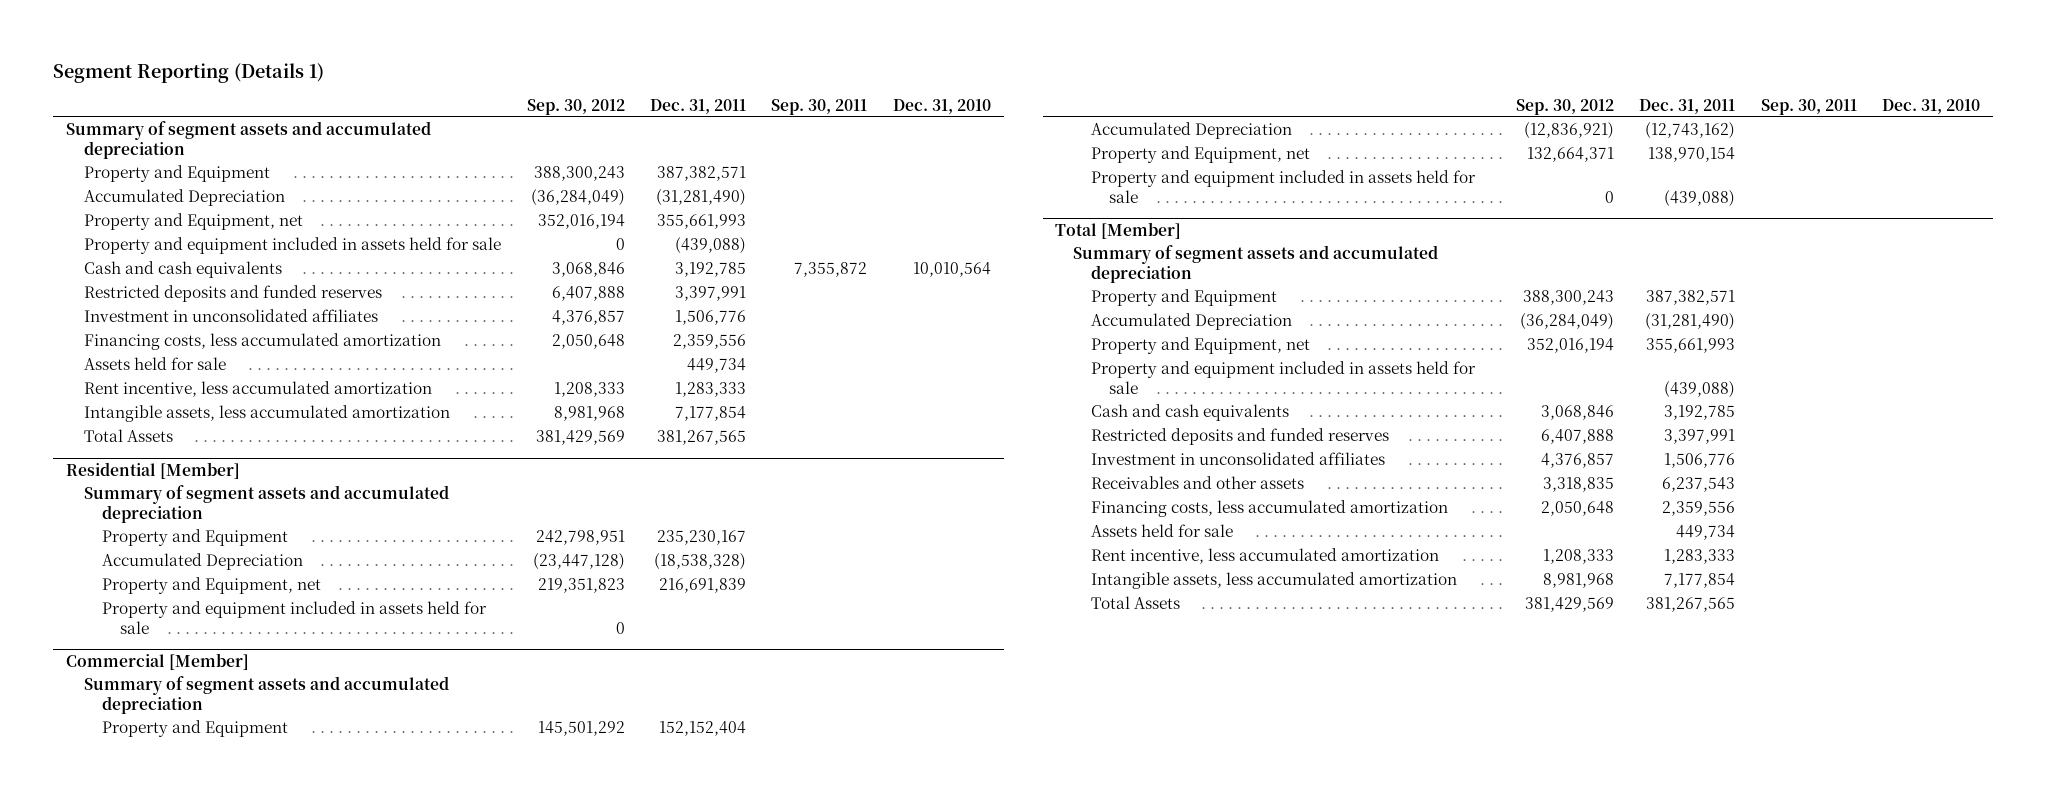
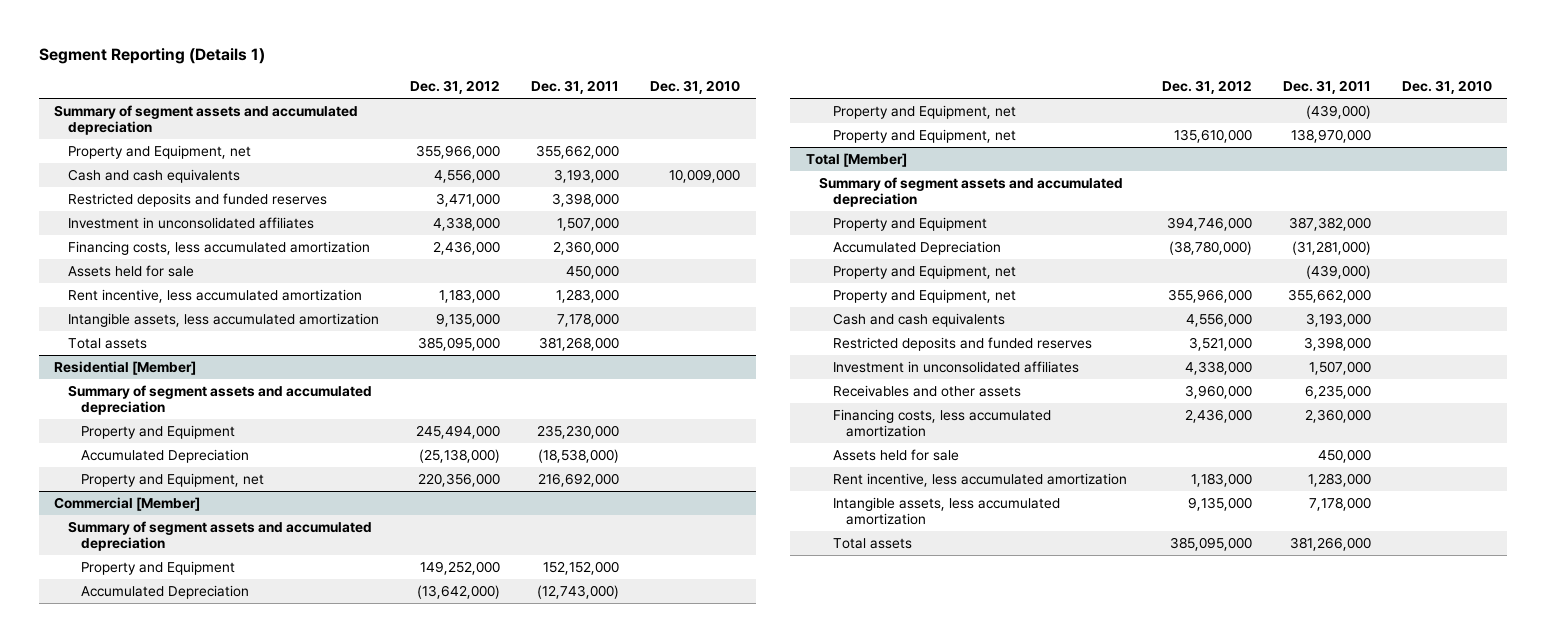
- | Sep. 30, 2012 | Dec. 31, 2011 | Sep. 30, 2011 | Dec. 31, 2010
+ | Dec. 31, 2012 | Dec. 31, 2011 | Dec. 31, 2010
- Property and Equipment | 388,300,243 | 387,382,571 | |
- Accumulated Depreciation | (36,284,049) | (31,281,490) | |
- Property and Equipment, net | 352,016,194 | 355,661,993 | |
- Property and equipment included in assets held for sale | 0 | (439,088) | |
- Cash and cash equivalents | 3,068,846 | 3,192,785 | 7,355,872 | 10,010,564
- Restricted deposits and funded reserves | 6,407,888 | 3,397,991 | |
- Investment in unconsolidated affiliates | 4,376,857 | 1,506,776 | |
- Financing costs, less accumulated amortization | 2,050,648 | 2,359,556 | |
- Assets held for sale | | 449,734 | |
- Rent incentive, less accumulated amortization | 1,208,333 | 1,283,333 | |
- Intangible assets, less accumulated amortization | 8,981,968 | 7,177,854 | |
- Total Assets | 381,429,569 | 381,267,565 | |
+ Property and Equipment, net | 355,966,000 | 355,662,000 |
+ Cash and cash equivalents | 4,556,000 | 3,193,000 | 10,009,000
+ Restricted deposits and funded reserves | 3,471,000 | 3,398,000 |
+ Investment in unconsolidated affiliates | 4,338,000 | 1,507,000 |
+ Financing costs, less accumulated amortization | 2,436,000 | 2,360,000 |
+ Assets held for sale | | 450,000 |
+ Rent incentive, less accumulated amortization | 1,183,000 | 1,283,000 |
+ Intangible assets, less accumulated amortization | 9,135,000 | 7,178,000 |
+ Total assets | 385,095,000 | 381,268,000 |
@ Residential [Member]
- Property and Equipment | 242,798,951 | 235,230,167 | |
- Accumulated Depreciation | (23,447,128) | (18,538,328) | |
- Property and Equipment, net | 219,351,823 | 216,691,839 | |
- Property and equipment included in assets held for sale | 0 | | |
+ Property and Equipment | 245,494,000 | 235,230,000 |
+ Accumulated Depreciation | (25,138,000) | (18,538,000) |
+ Property and Equipment, net | 220,356,000 | 216,692,000 |
@ Commercial [Member]
- Property and Equipment | 145,501,292 | 152,152,404 | |
- Accumulated Depreciation | (12,836,921) | (12,743,162) | |
- Property and Equipment, net | 132,664,371 | 138,970,154 | |
- Property and equipment included in assets held for sale | 0 | (439,088) | |
+ Property and Equipment | 149,252,000 | 152,152,000 |
+ Accumulated Depreciation | (13,642,000) | (12,743,000) |
+ Property and Equipment, net | | (439,000) |
+ Property and Equipment, net | 135,610,000 | 138,970,000 |
@ Total [Member]
- Property and Equipment | 388,300,243 | 387,382,571 | |
- Accumulated Depreciation | (36,284,049) | (31,281,490) | |
- Property and Equipment, net | 352,016,194 | 355,661,993 | |
- Property and equipment included in assets held for sale | | (439,088) | |
- Cash and cash equivalents | 3,068,846 | 3,192,785 | |
- Restricted deposits and funded reserves | 6,407,888 | 3,397,991 | |
- Investment in unconsolidated affiliates | 4,376,857 | 1,506,776 | |
- Receivables and other assets | 3,318,835 | 6,237,543 | |
- Financing costs, less accumulated amortization | 2,050,648 | 2,359,556 | |
- Assets held for sale | | 449,734 | |
- Rent incentive, less accumulated amortization | 1,208,333 | 1,283,333 | |
- Intangible assets, less accumulated amortization | 8,981,968 | 7,177,854 | |
- Total Assets | 381,429,569 | 381,267,565 | |
+ Property and Equipment | 394,746,000 | 387,382,000 |
+ Accumulated Depreciation | (38,780,000) | (31,281,000) |
+ Property and Equipment, net | | (439,000) |
+ Property and Equipment, net | 355,966,000 | 355,662,000 |
+ Cash and cash equivalents | 4,556,000 | 3,193,000 |
+ Restricted deposits and funded reserves | 3,521,000 | 3,398,000 |
+ Investment in unconsolidated affiliates | 4,338,000 | 1,507,000 |
+ Receivables and other assets | 3,960,000 | 6,235,000 |
+ Financing costs, less accumulated amortization | 2,436,000 | 2,360,000 |
+ Assets held for sale | | 450,000 |
+ Rent incentive, less accumulated amortization | 1,183,000 | 1,283,000 |
+ Intangible assets, less accumulated amortization | 9,135,000 | 7,178,000 |
+ Total assets | 385,095,000 | 381,266,000 |

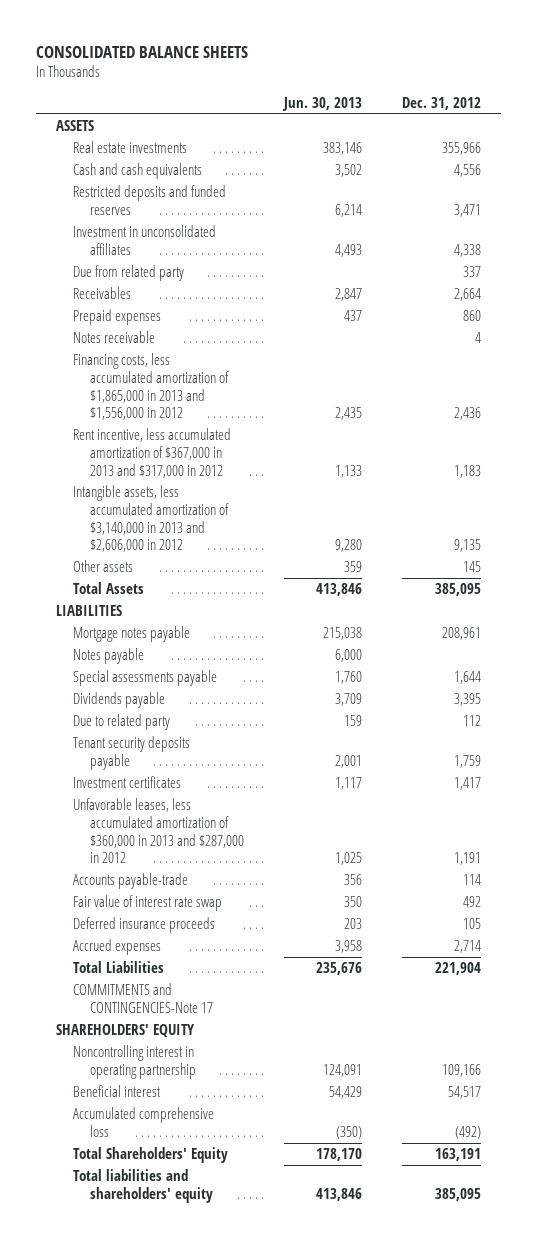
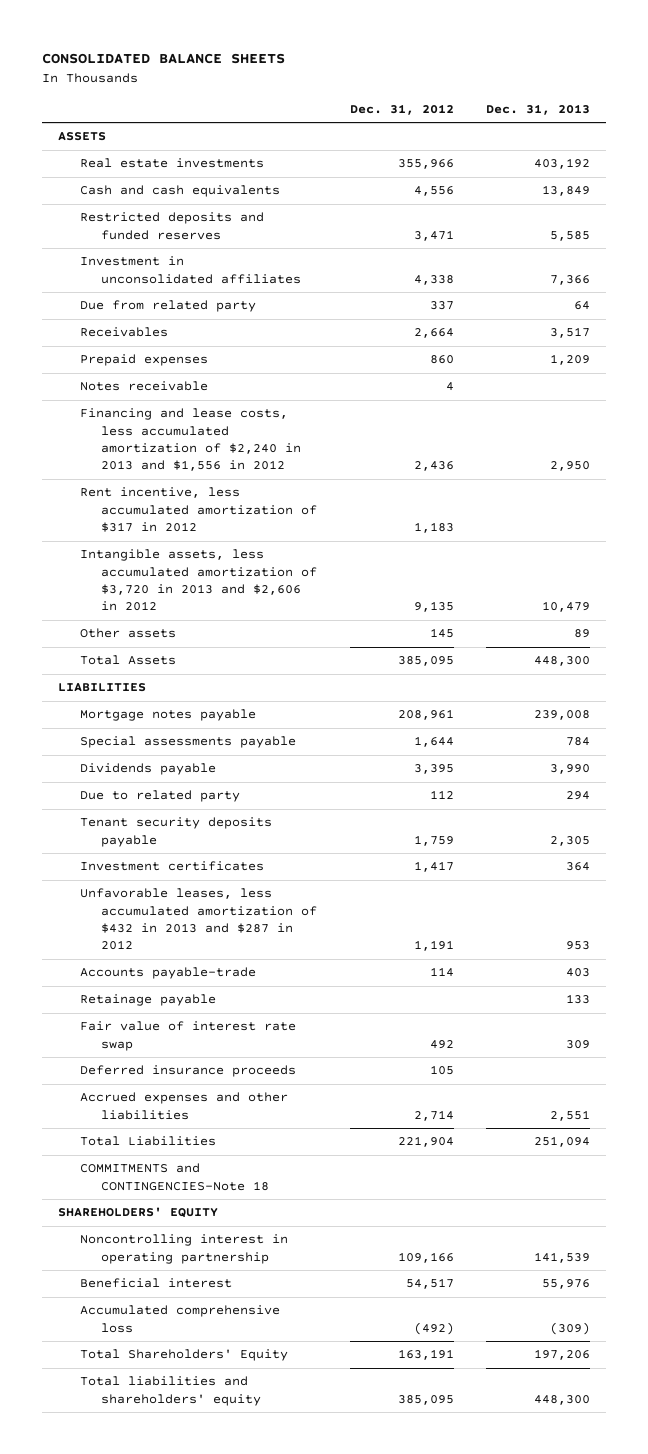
- | Jun. 30, 2013 | Dec. 31, 2012
+ | Dec. 31, 2012 | Dec. 31, 2013
- Financing costs, less accumulated amortization of $1,865,000 in 2013 and $1,556,000 in 2012 | 2,435 | 2,436
- Rent incentive, less accumulated amortization of $367,000 in 2013 and $317,000 in 2012 | 1,133 | 1,183
- Intangible assets, less accumulated amortization of $3,140,000 in 2013 and $2,606,000 in 2012 | 9,280 | 9,135
+ Financing and lease costs, less accumulated amortization of $2,240 in 2013 and $1,556 in 2012 | 2,436 | 2,950
+ Rent incentive, less accumulated amortization of $317 in 2012 | 1,183 |
+ Intangible assets, less accumulated amortization of $3,720 in 2013 and $2,606 in 2012 | 9,135 | 10,479
- Notes payable | 6,000 |
- Unfavorable leases, less accumulated amortization of $360,000 in 2013 and $287,000 in 2012 | 1,025 | 1,191
+ Unfavorable leases, less accumulated amortization of $432 in 2013 and $287 in 2012 | 1,191 | 953
+ Retainage payable | | 133
- Accrued expenses | 3,958 | 2,714
+ Accrued expenses and other liabilities | 2,714 | 2,551
- COMMITMENTS and CONTINGENCIES-Note 17
+ COMMITMENTS and CONTINGENCIES-Note 18

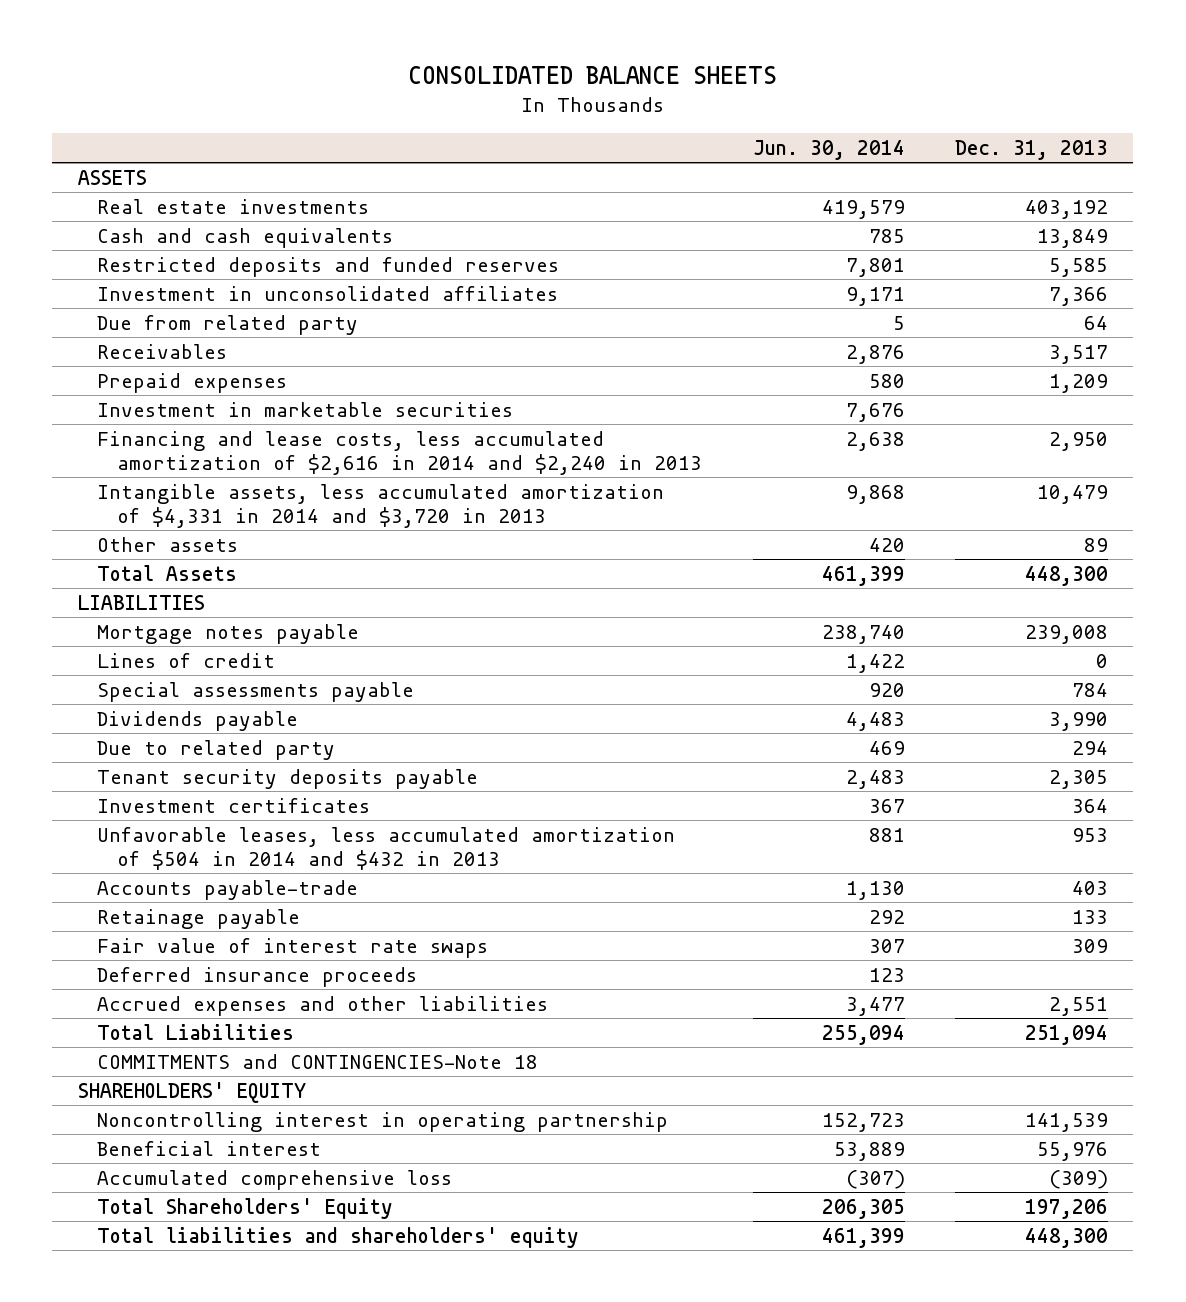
- | Dec. 31, 2012 | Dec. 31, 2013
+ | Jun. 30, 2014 | Dec. 31, 2013
- Notes receivable | 4 |
- Financing and lease costs, less accumulated amortization of $2,240 in 2013 and $1,556 in 2012 | 2,436 | 2,950
- Rent incentive, less accumulated amortization of $317 in 2012 | 1,183 |
- Intangible assets, less accumulated amortization of $3,720 in 2013 and $2,606 in 2012 | 9,135 | 10,479
+ Investment in marketable securities | 7,676 |
+ Financing and lease costs, less accumulated amortization of $2,616 in 2014 and $2,240 in 2013 | 2,638 | 2,950
+ Intangible assets, less accumulated amortization of $4,331 in 2014 and $3,720 in 2013 | 9,868 | 10,479
+ Lines of credit | 1,422 | 0
- Unfavorable leases, less accumulated amortization of $432 in 2013 and $287 in 2012 | 1,191 | 953
+ Unfavorable leases, less accumulated amortization of $504 in 2014 and $432 in 2013 | 881 | 953
- Fair value of interest rate swap | 492 | 309
+ Fair value of interest rate swaps | 307 | 309

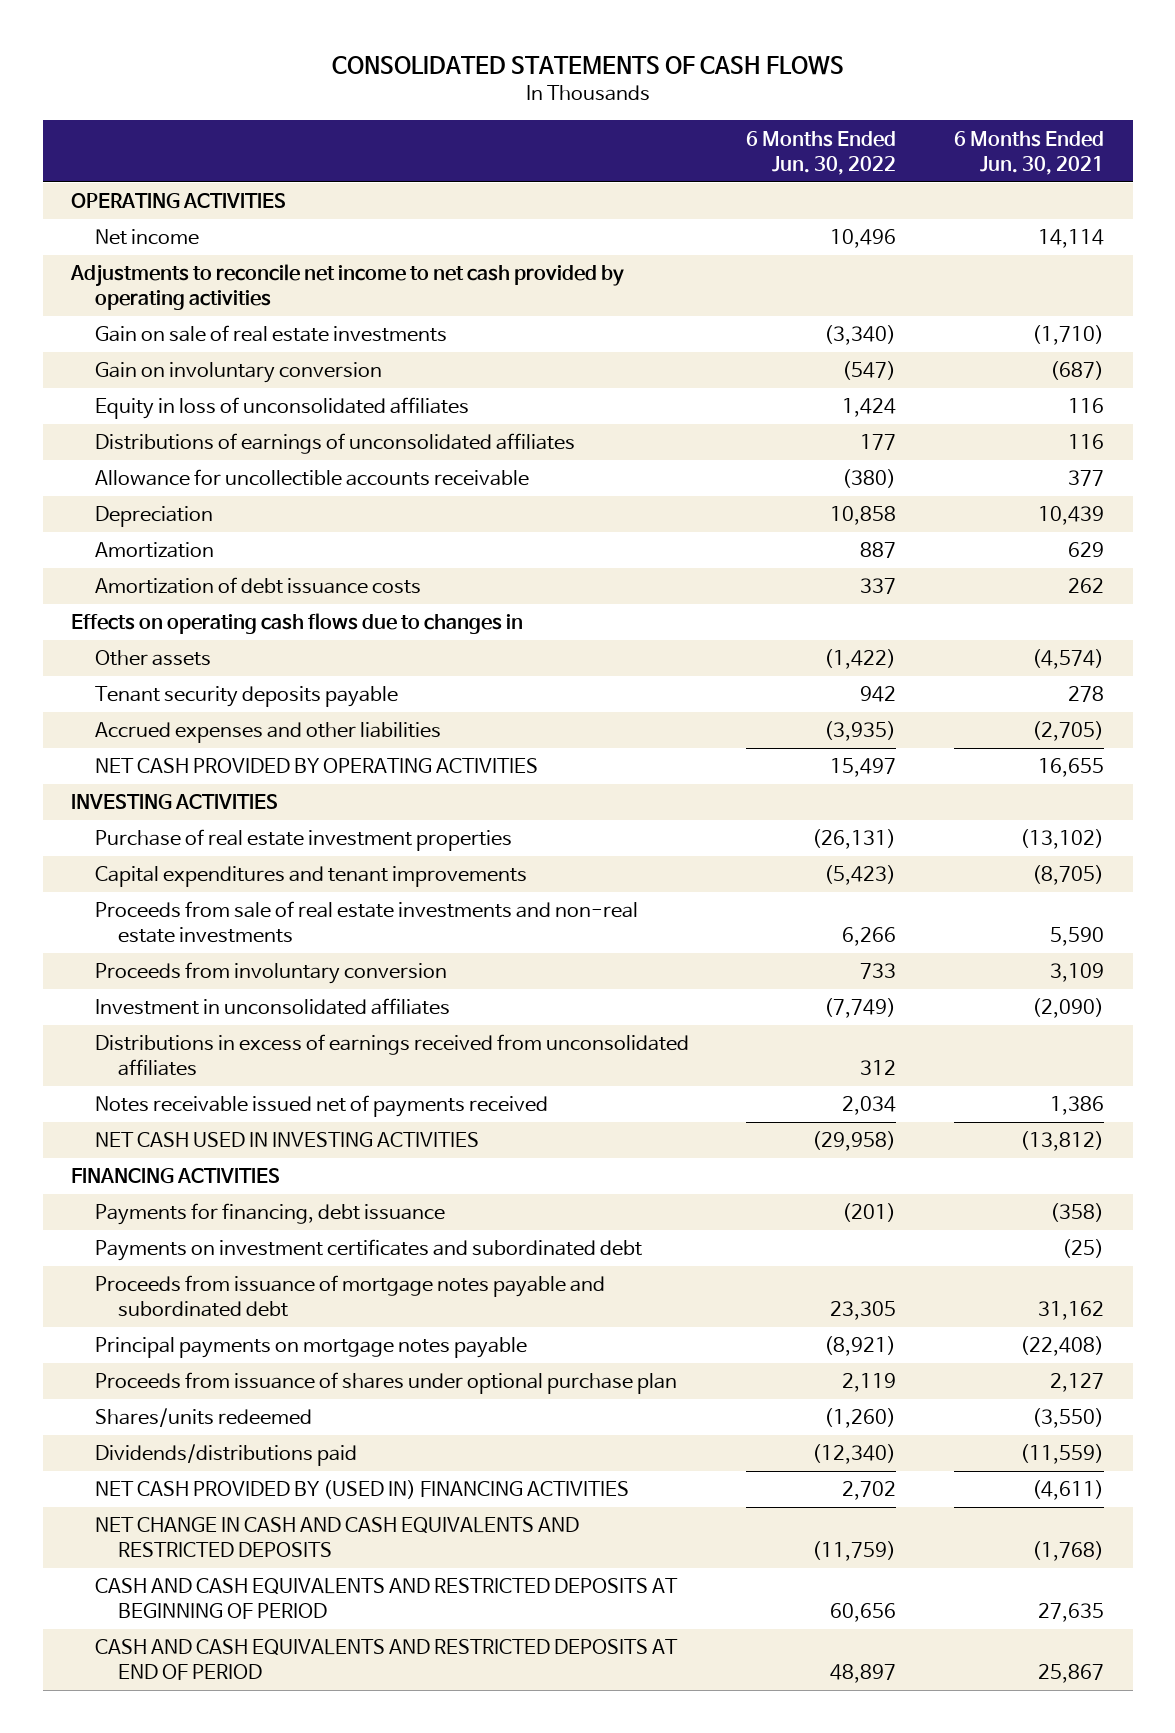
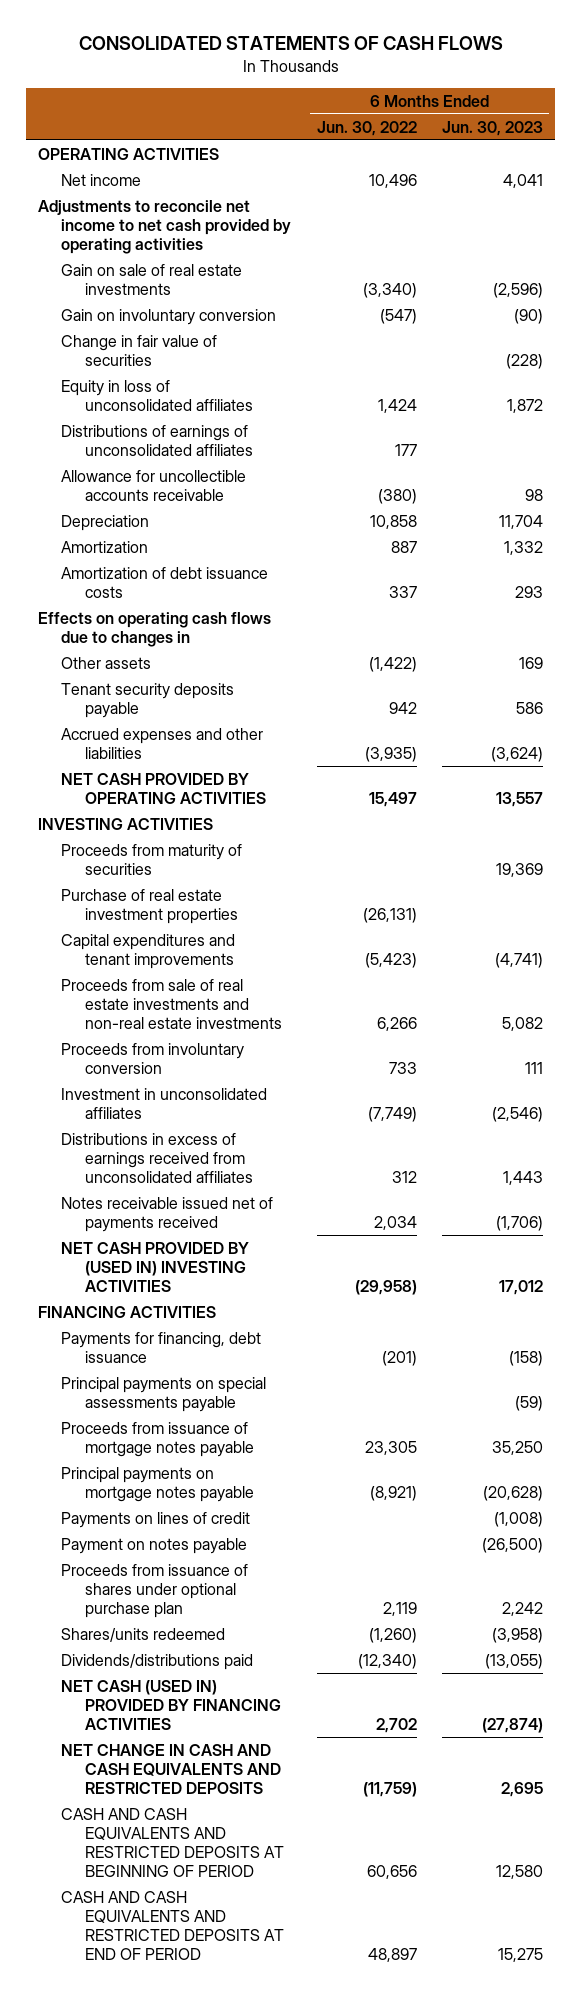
- | 6 Months Ended Jun. 30, 2022 | 6 Months Ended Jun. 30, 2021
+ | 6 Months Ended Jun. 30, 2022 | 6 Months Ended Jun. 30, 2023
+ Change in fair value of securities | | (228)
+ Proceeds from maturity of securities | | 19,369
- NET CASH USED IN INVESTING ACTIVITIES | (29,958) | (13,812)
+ NET CASH PROVIDED BY (USED IN) INVESTING ACTIVITIES | (29,958) | 17,012
- Payments on investment certificates and subordinated debt | | (25)
- Proceeds from issuance of mortgage notes payable and subordinated debt | 23,305 | 31,162
+ Principal payments on special assessments payable | | (59)
+ Proceeds from issuance of mortgage notes payable | 23,305 | 35,250
+ Payments on lines of credit | | (1,008)
+ Payment on notes payable | | (26,500)
- NET CASH PROVIDED BY (USED IN) FINANCING ACTIVITIES | 2,702 | (4,611)
+ NET CASH (USED IN) PROVIDED BY FINANCING ACTIVITIES | 2,702 | (27,874)

